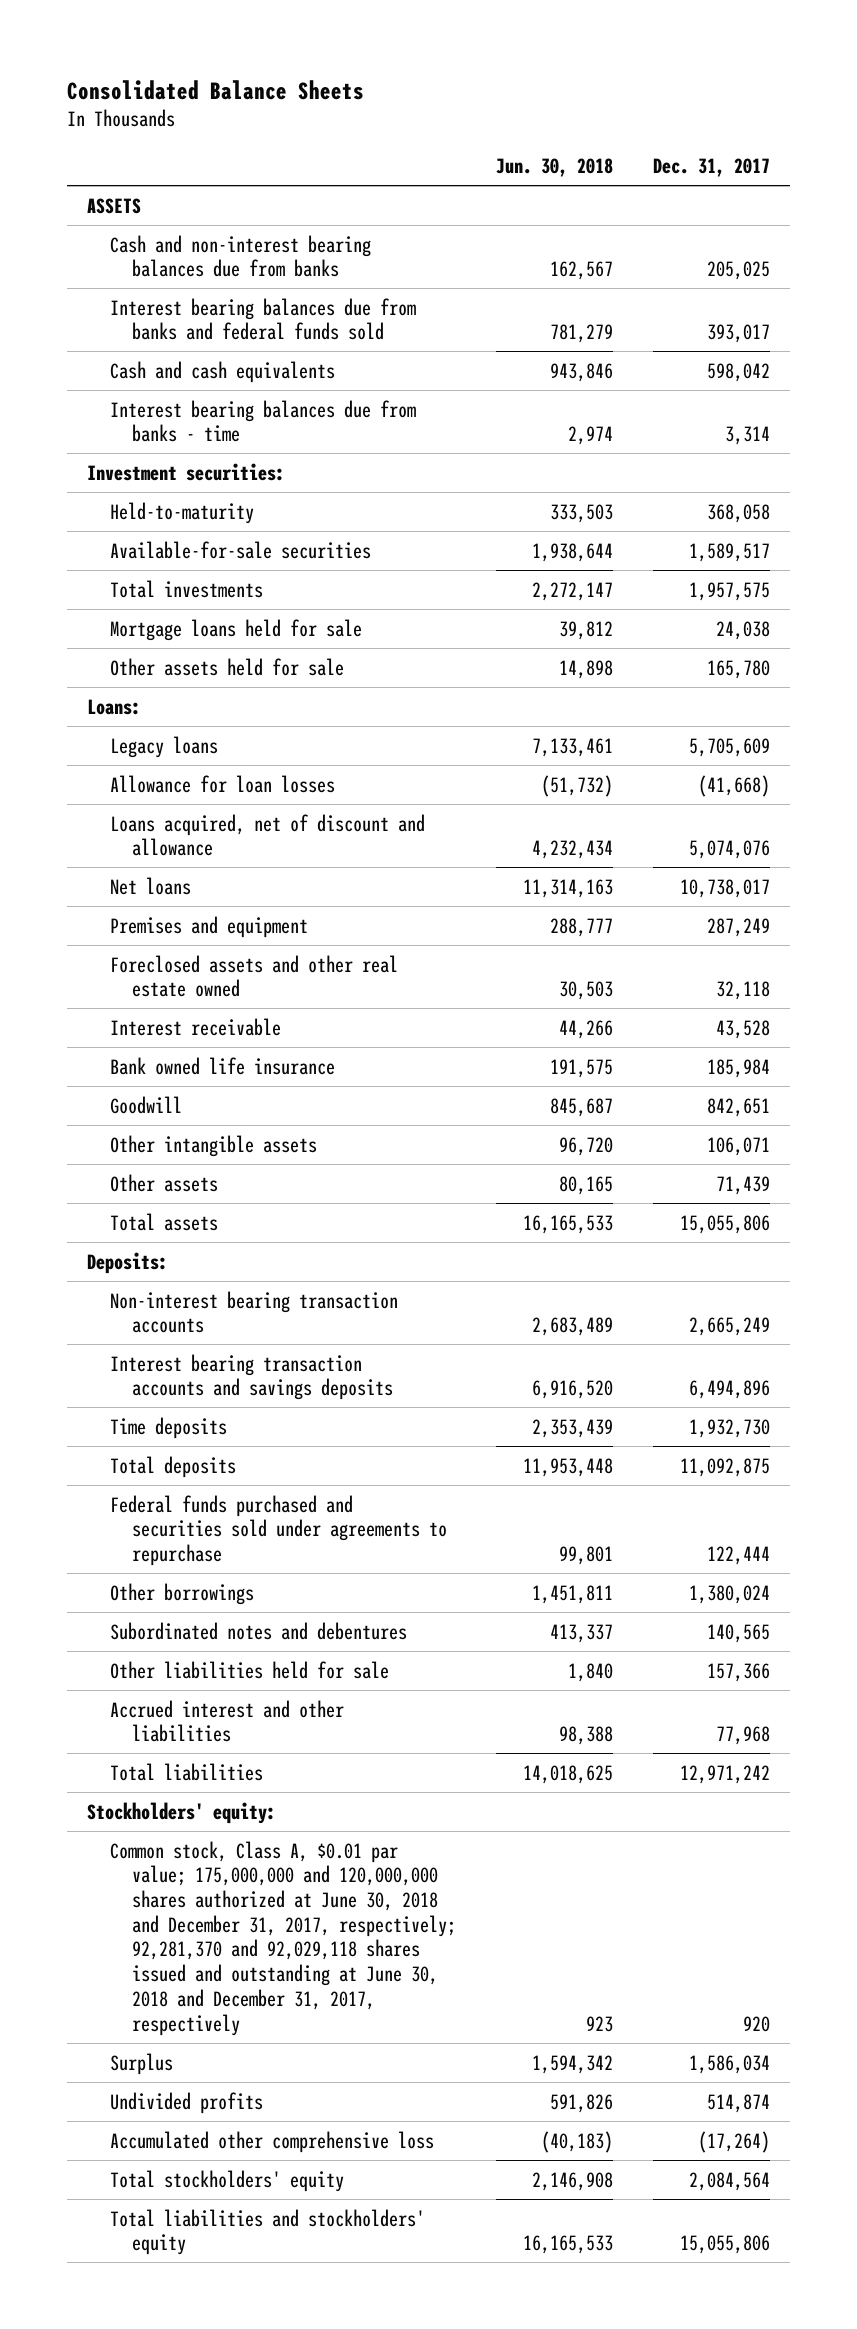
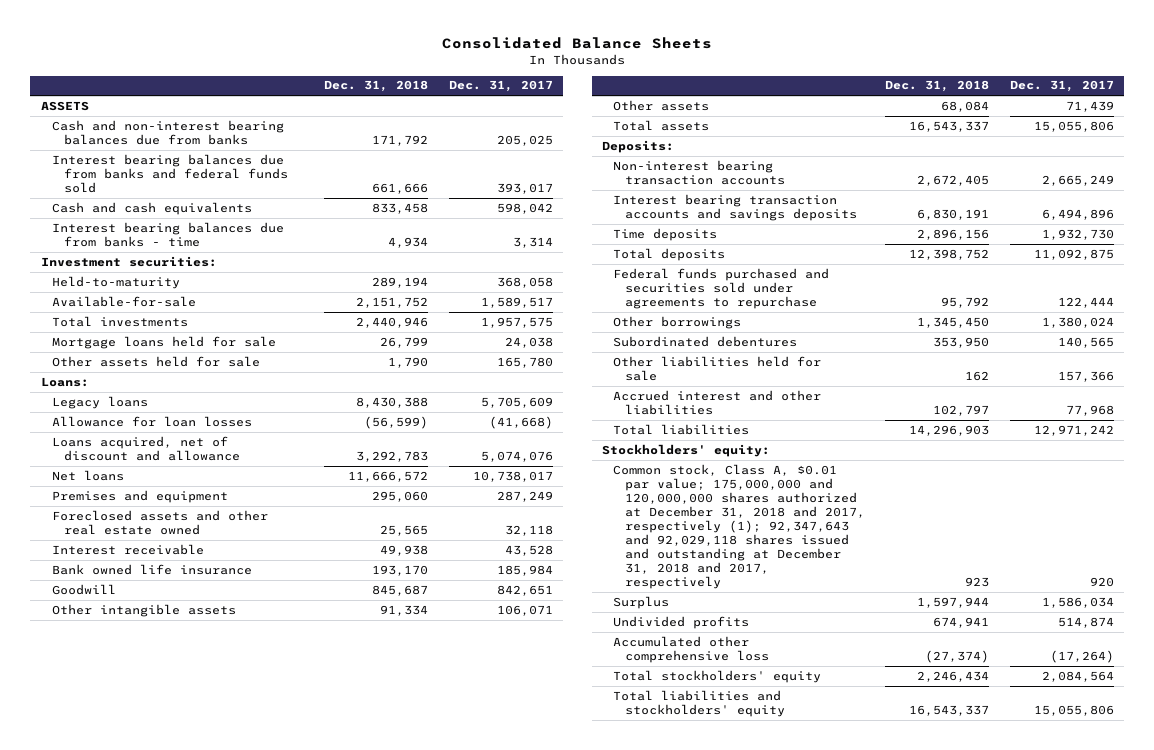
- | Jun. 30, 2018 | Dec. 31, 2017
+ | Dec. 31, 2018 | Dec. 31, 2017
- Available-for-sale securities | 1,938,644 | 1,589,517
+ Available-for-sale | 2,151,752 | 1,589,517
- Subordinated notes and debentures | 413,337 | 140,565
+ Subordinated debentures | 353,950 | 140,565
- Common stock, Class A, $0.01 par value; 175,000,000 and 120,000,000 shares authorized at June 30, 2018 and December 31, 2017, respectively; 92,281,370 and 92,029,118 shares issued and outstanding at June 30, 2018 and December 31, 2017, respectively | 923 | 920
+ Common stock, Class A, $0.01 par value; 175,000,000 and 120,000,000 shares authorized at December 31, 2018 and 2017, respectively (1); 92,347,643 and 92,029,118 shares issued and outstanding at December 31, 2018 and 2017, respectively | 923 | 920

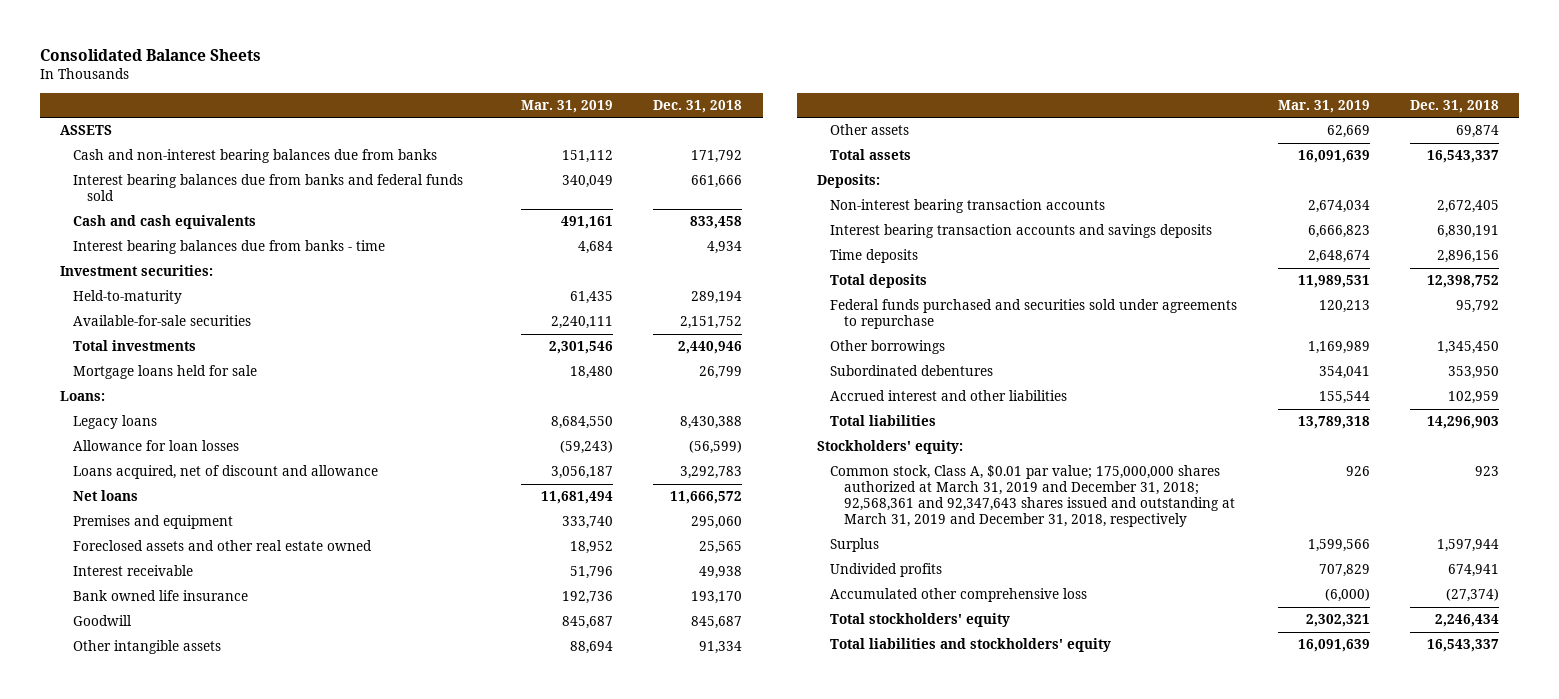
- | Dec. 31, 2018 | Dec. 31, 2017
+ | Mar. 31, 2019 | Dec. 31, 2018
- Available-for-sale | 2,151,752 | 1,589,517
+ Available-for-sale securities | 2,240,111 | 2,151,752
- Other assets held for sale | 1,790 | 165,780
- Other assets | 68,084 | 71,439
+ Other assets | 62,669 | 69,874
- Other liabilities held for sale | 162 | 157,366
- Accrued interest and other liabilities | 102,797 | 77,968
+ Accrued interest and other liabilities | 155,544 | 102,959
- Common stock, Class A, $0.01 par value; 175,000,000 and 120,000,000 shares authorized at December 31, 2018 and 2017, respectively (1); 92,347,643 and 92,029,118 shares issued and outstanding at December 31, 2018 and 2017, respectively | 923 | 920
+ Common stock, Class A, $0.01 par value; 175,000,000 shares authorized at March 31, 2019 and December 31, 2018; 92,568,361 and 92,347,643 shares issued and outstanding at March 31, 2019 and December 31, 2018, respectively | 926 | 923

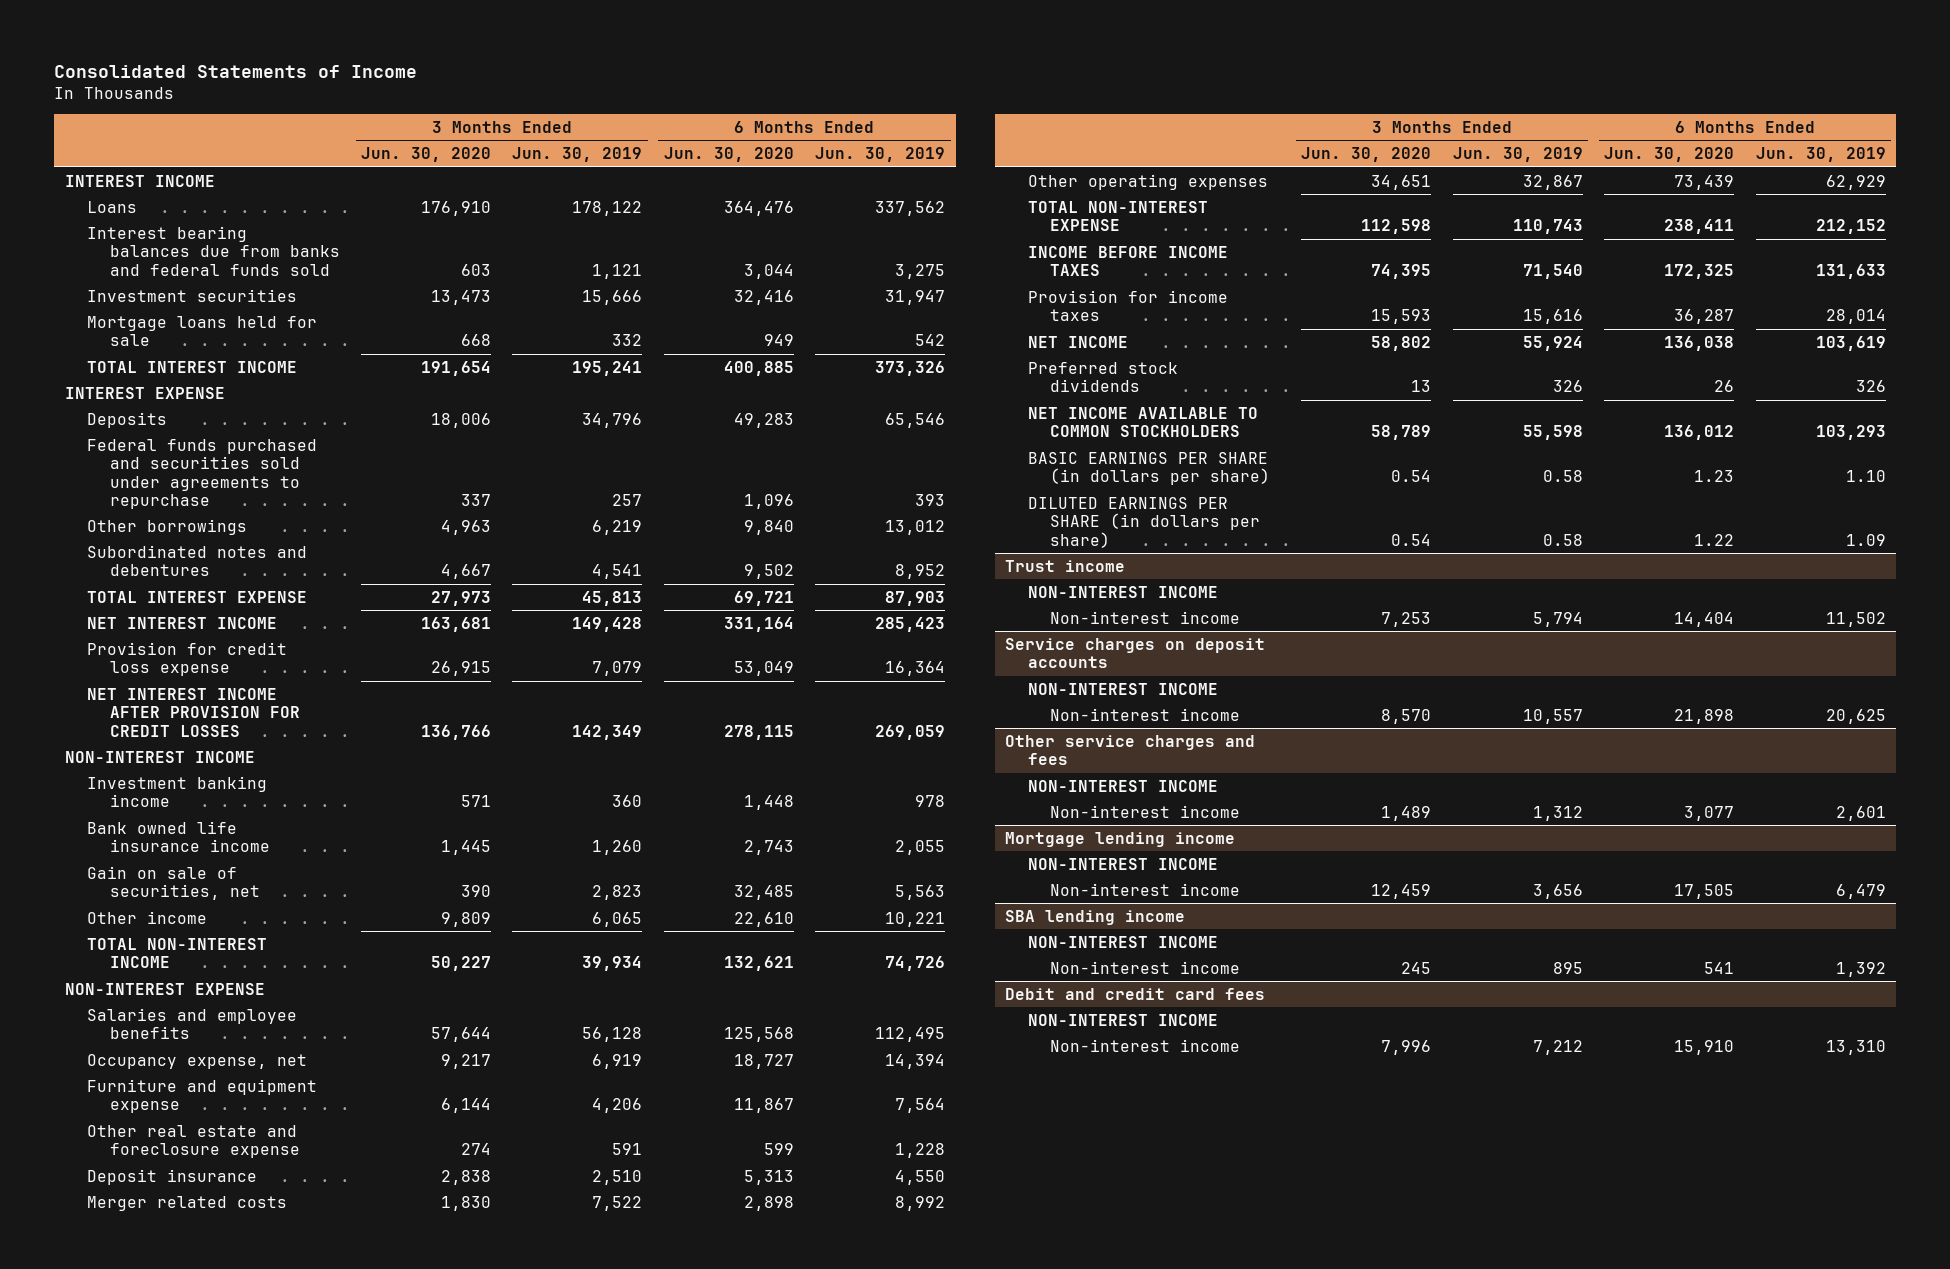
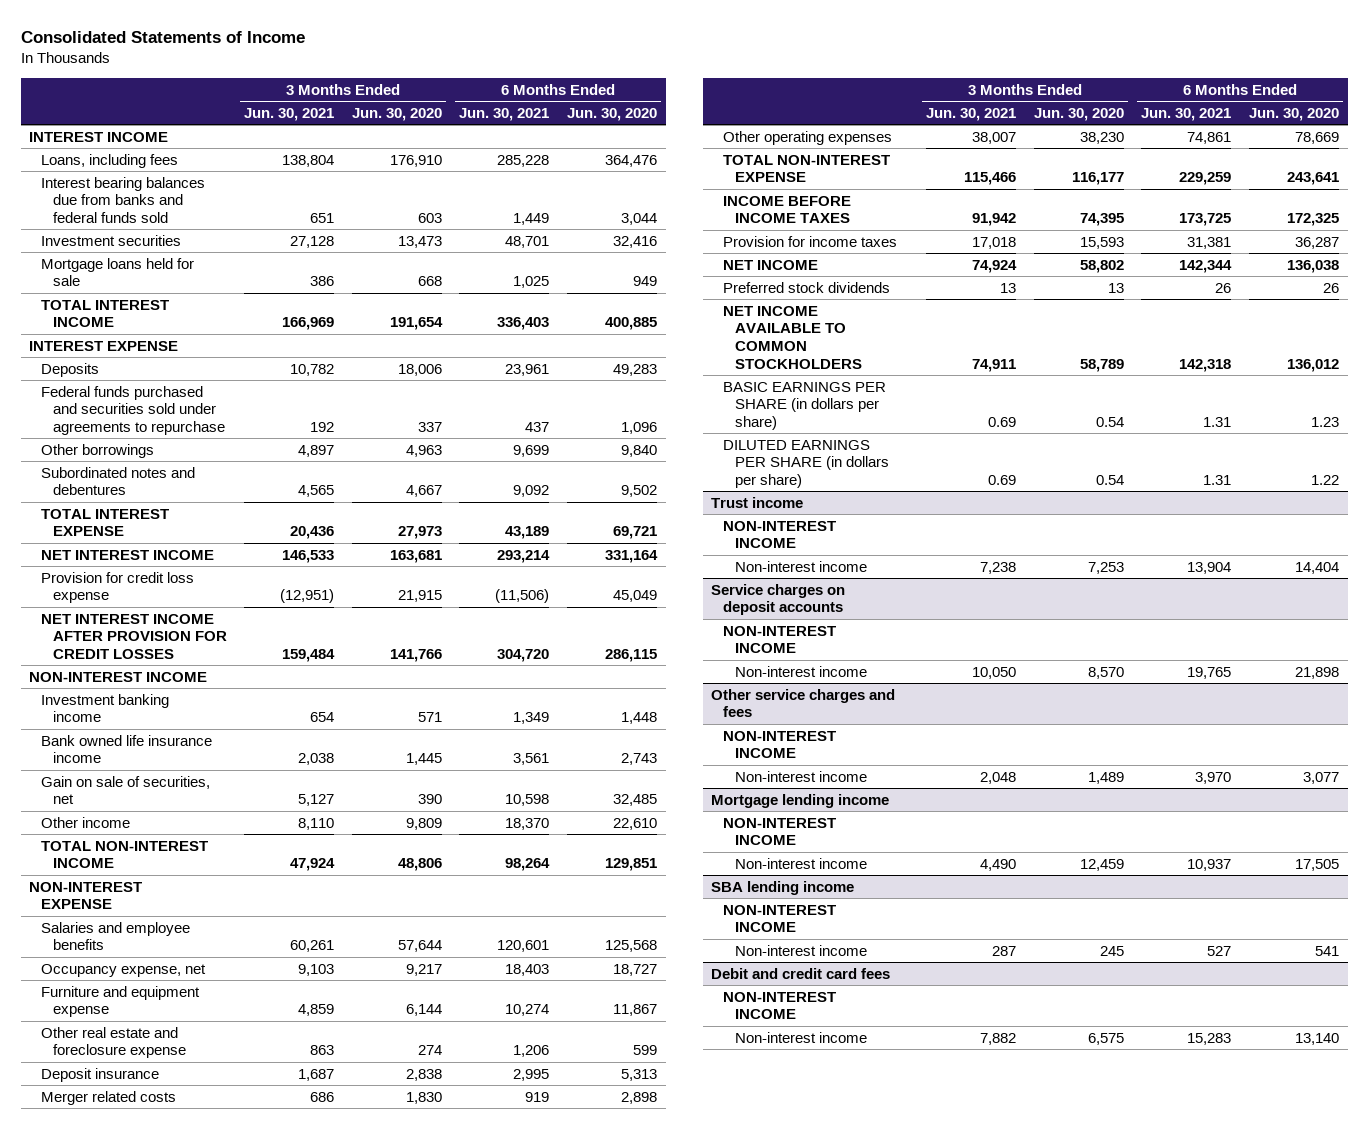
- | 3 Months Ended Jun. 30, 2020 | 3 Months Ended Jun. 30, 2019 | 6 Months Ended Jun. 30, 2020 | 6 Months Ended Jun. 30, 2019
+ | 3 Months Ended Jun. 30, 2021 | 3 Months Ended Jun. 30, 2020 | 6 Months Ended Jun. 30, 2021 | 6 Months Ended Jun. 30, 2020
- Loans | 176,910 | 178,122 | 364,476 | 337,562
+ Loans, including fees | 138,804 | 176,910 | 285,228 | 364,476
- Provision for credit loss expense | 26,915 | 7,079 | 53,049 | 16,364
- NET INTEREST INCOME AFTER PROVISION FOR CREDIT LOSSES | 136,766 | 142,349 | 278,115 | 269,059
+ Provision for credit loss expense | (12,951) | 21,915 | (11,506) | 45,049
+ NET INTEREST INCOME AFTER PROVISION FOR CREDIT LOSSES | 159,484 | 141,766 | 304,720 | 286,115
- TOTAL NON-INTEREST INCOME | 50,227 | 39,934 | 132,621 | 74,726
+ TOTAL NON-INTEREST INCOME | 47,924 | 48,806 | 98,264 | 129,851
- Other operating expenses | 34,651 | 32,867 | 73,439 | 62,929
- TOTAL NON-INTEREST EXPENSE | 112,598 | 110,743 | 238,411 | 212,152
+ Other operating expenses | 38,007 | 38,230 | 74,861 | 78,669
+ TOTAL NON-INTEREST EXPENSE | 115,466 | 116,177 | 229,259 | 243,641
@ Debit and credit card fees
- Non-interest income | 7,996 | 7,212 | 15,910 | 13,310
+ Non-interest income | 7,882 | 6,575 | 15,283 | 13,140

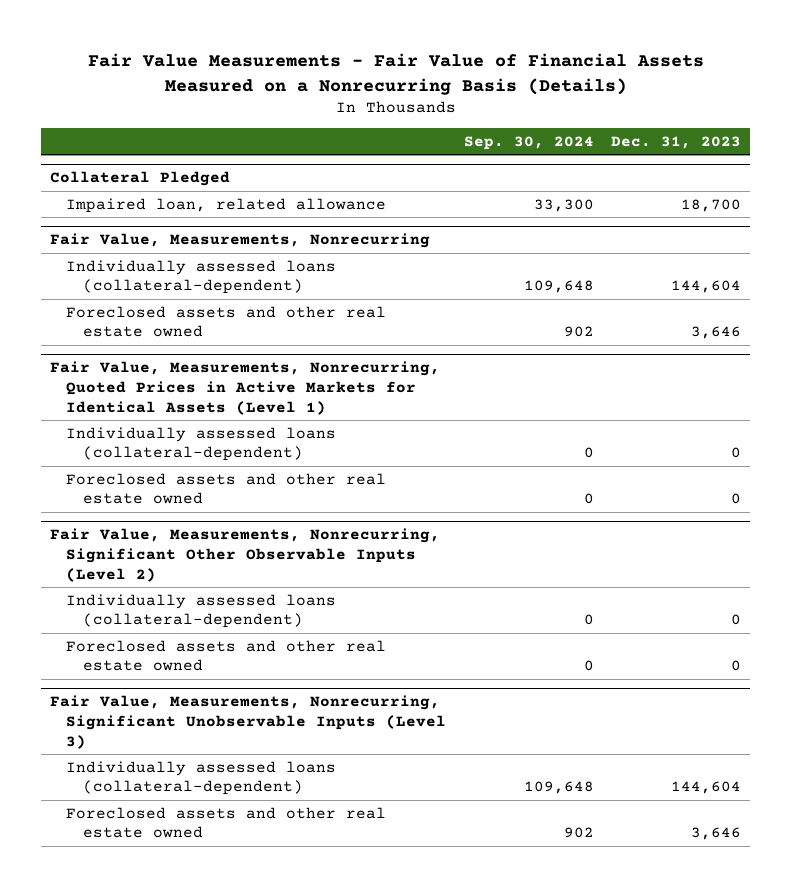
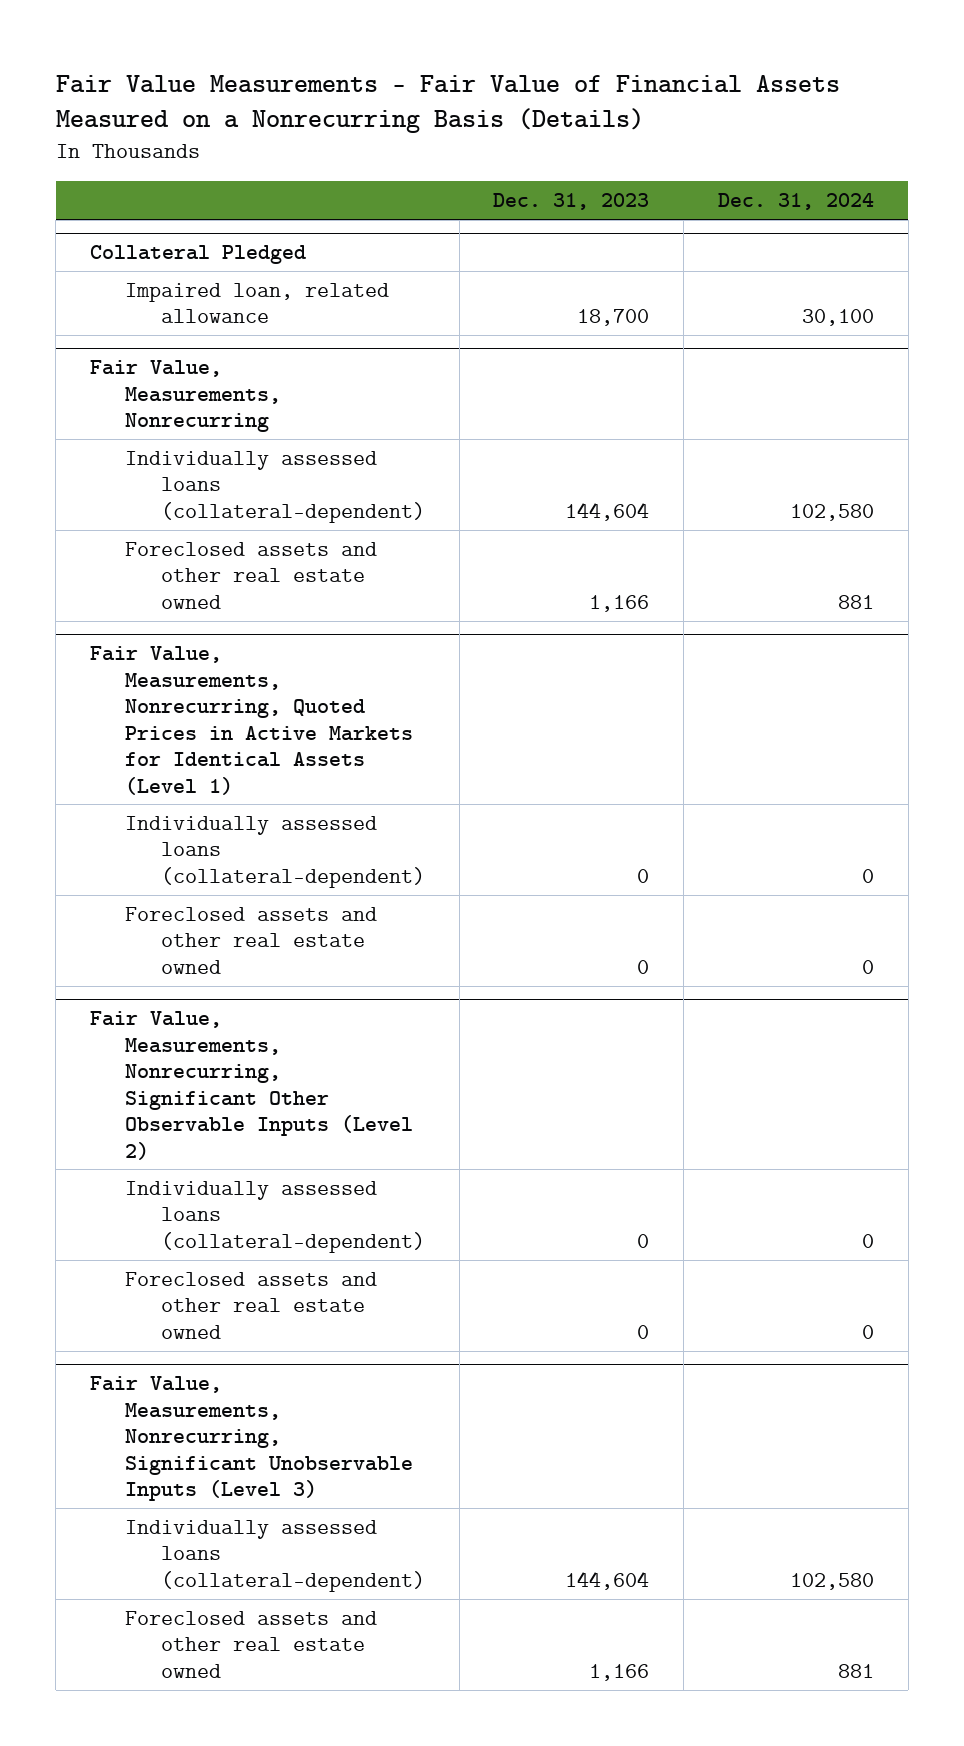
- | Sep. 30, 2024 | Dec. 31, 2023
+ | Dec. 31, 2023 | Dec. 31, 2024
@ Fair Value, Measurements, Nonrecurring
- Foreclosed assets and other real estate owned | 902 | 3,646
+ Foreclosed assets and other real estate owned | 1,166 | 881
@ Fair Value, Measurements, Nonrecurring, Significant Unobservable Inputs (Level 3)
- Foreclosed assets and other real estate owned | 902 | 3,646
+ Foreclosed assets and other real estate owned | 1,166 | 881

